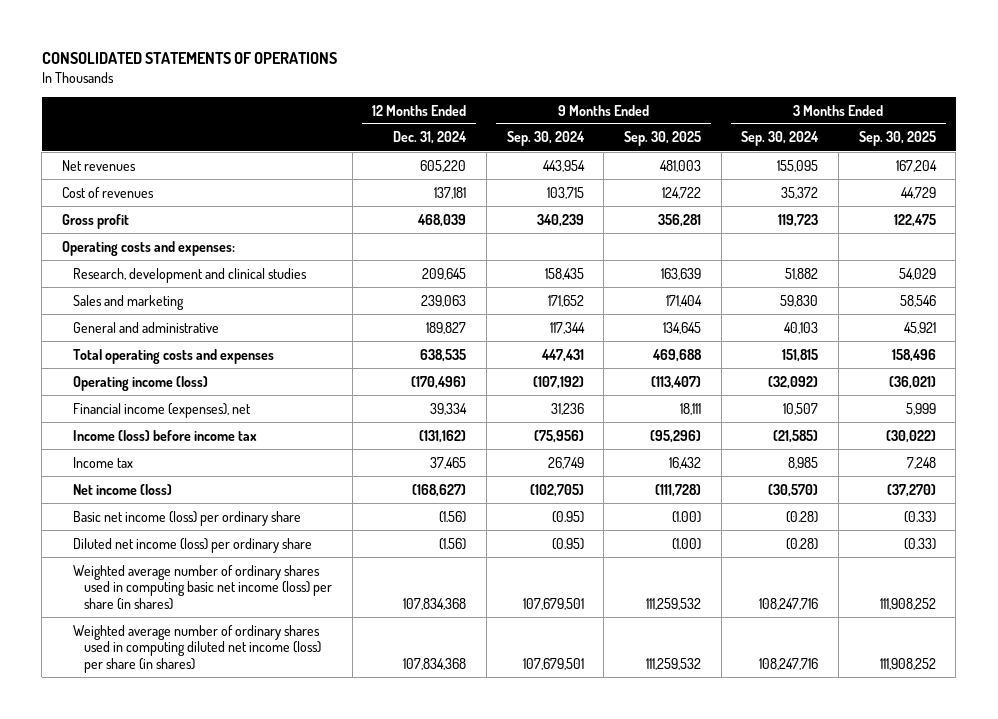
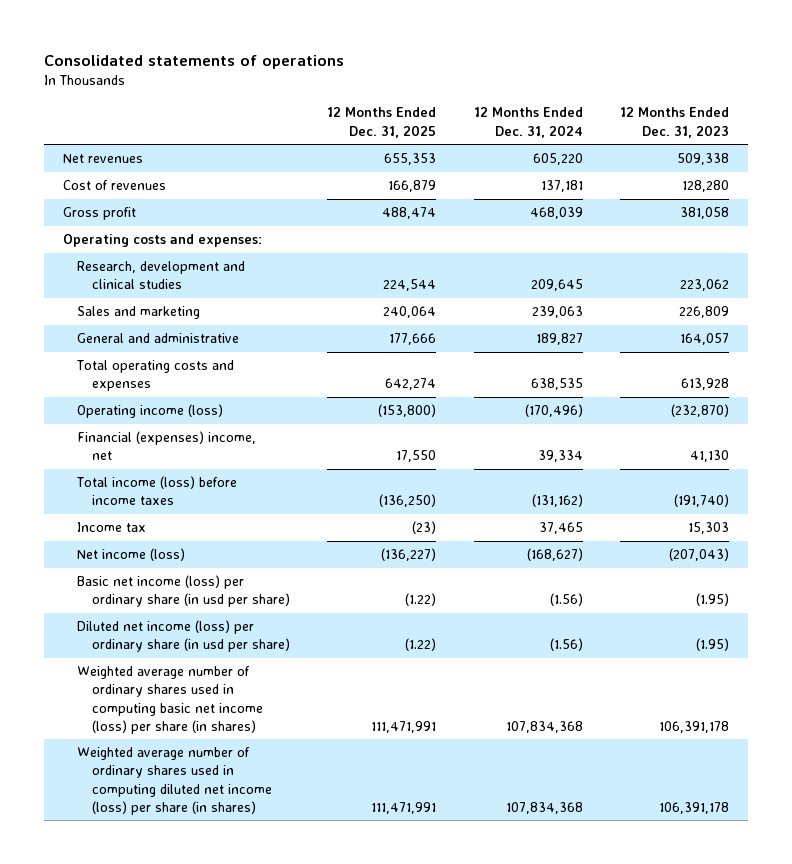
- CONSOLIDATED STATEMENTS OF OPERATIONS
+ Consolidated statements of operations
- | 12 Months Ended Dec. 31, 2024 | 9 Months Ended Sep. 30, 2024 | 9 Months Ended Sep. 30, 2025 | 3 Months Ended Sep. 30, 2024 | 3 Months Ended Sep. 30, 2025
+ | 12 Months Ended Dec. 31, 2025 | 12 Months Ended Dec. 31, 2024 | 12 Months Ended Dec. 31, 2023
- Financial income (expenses), net | 39,334 | 31,236 | 18,111 | 10,507 | 5,999
- Income (loss) before income tax | (131,162) | (75,956) | (95,296) | (21,585) | (30,022)
+ Financial (expenses) income, net | 17,550 | 39,334 | 41,130
+ Total income (loss) before income taxes | (136,250) | (131,162) | (191,740)
- Basic net income (loss) per ordinary share | (1.56) | (0.95) | (1.00) | (0.28) | (0.33)
- Diluted net income (loss) per ordinary share | (1.56) | (0.95) | (1.00) | (0.28) | (0.33)
+ Basic net income (loss) per ordinary share (in usd per share) | (1.22) | (1.56) | (1.95)
+ Diluted net income (loss) per ordinary share (in usd per share) | (1.22) | (1.56) | (1.95)

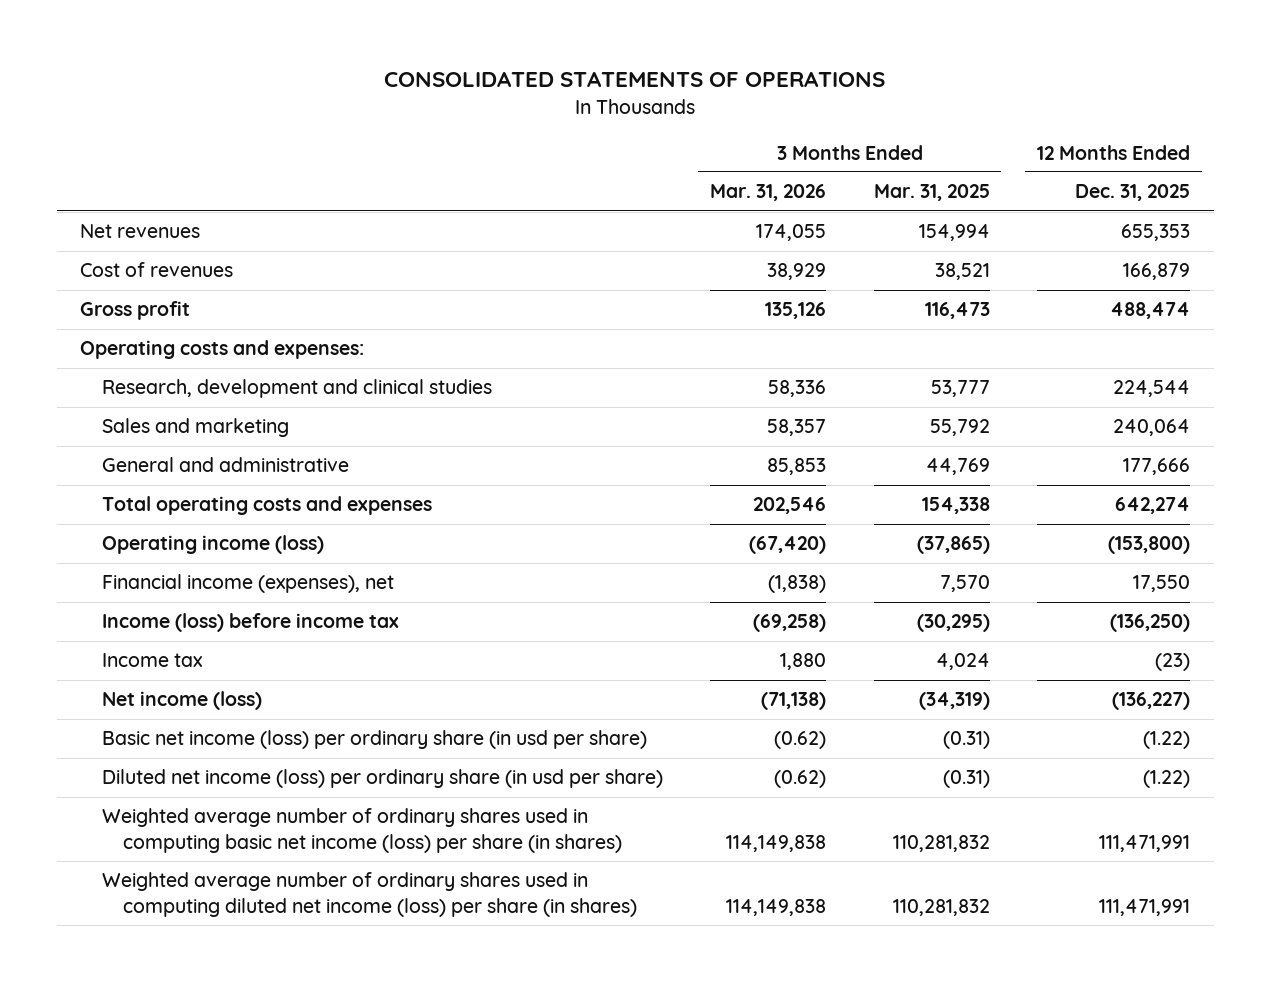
- Consolidated statements of operations
+ CONSOLIDATED STATEMENTS OF OPERATIONS
- | 12 Months Ended Dec. 31, 2025 | 12 Months Ended Dec. 31, 2024 | 12 Months Ended Dec. 31, 2023
+ | 3 Months Ended Mar. 31, 2026 | 3 Months Ended Mar. 31, 2025 | 12 Months Ended Dec. 31, 2025
- Financial (expenses) income, net | 17,550 | 39,334 | 41,130
- Total income (loss) before income taxes | (136,250) | (131,162) | (191,740)
+ Financial income (expenses), net | (1,838) | 7,570 | 17,550
+ Income (loss) before income tax | (69,258) | (30,295) | (136,250)

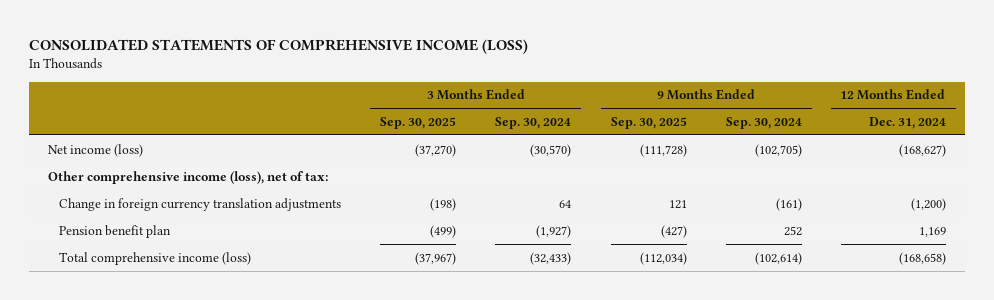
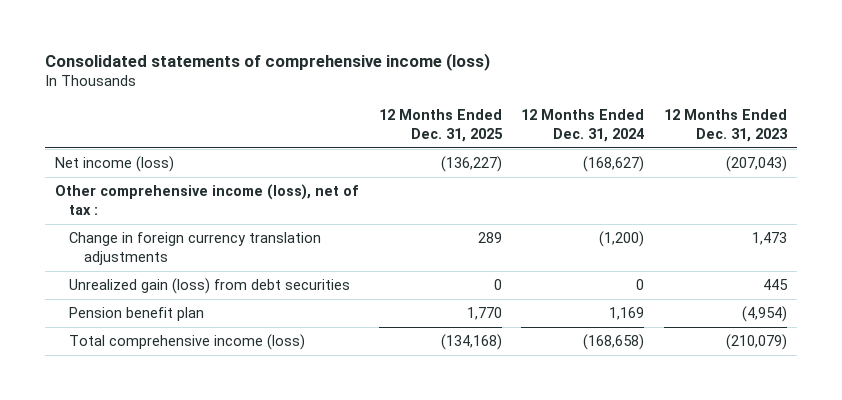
- CONSOLIDATED STATEMENTS OF COMPREHENSIVE INCOME (LOSS)
+ Consolidated statements of comprehensive income (loss)
- | 3 Months Ended Sep. 30, 2025 | 3 Months Ended Sep. 30, 2024 | 9 Months Ended Sep. 30, 2025 | 9 Months Ended Sep. 30, 2024 | 12 Months Ended Dec. 31, 2024
+ | 12 Months Ended Dec. 31, 2025 | 12 Months Ended Dec. 31, 2024 | 12 Months Ended Dec. 31, 2023
- Other comprehensive income (loss), net of tax:
+ Other comprehensive income (loss), net of tax :
+ Unrealized gain (loss) from debt securities | 0 | 0 | 445

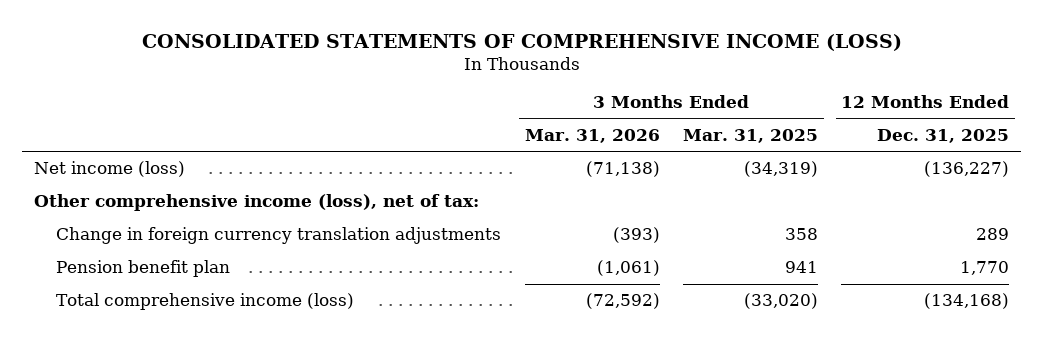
- Consolidated statements of comprehensive income (loss)
+ CONSOLIDATED STATEMENTS OF COMPREHENSIVE INCOME (LOSS)
- | 12 Months Ended Dec. 31, 2025 | 12 Months Ended Dec. 31, 2024 | 12 Months Ended Dec. 31, 2023
+ | 3 Months Ended Mar. 31, 2026 | 3 Months Ended Mar. 31, 2025 | 12 Months Ended Dec. 31, 2025
- Other comprehensive income (loss), net of tax :
+ Other comprehensive income (loss), net of tax:
- Unrealized gain (loss) from debt securities | 0 | 0 | 445

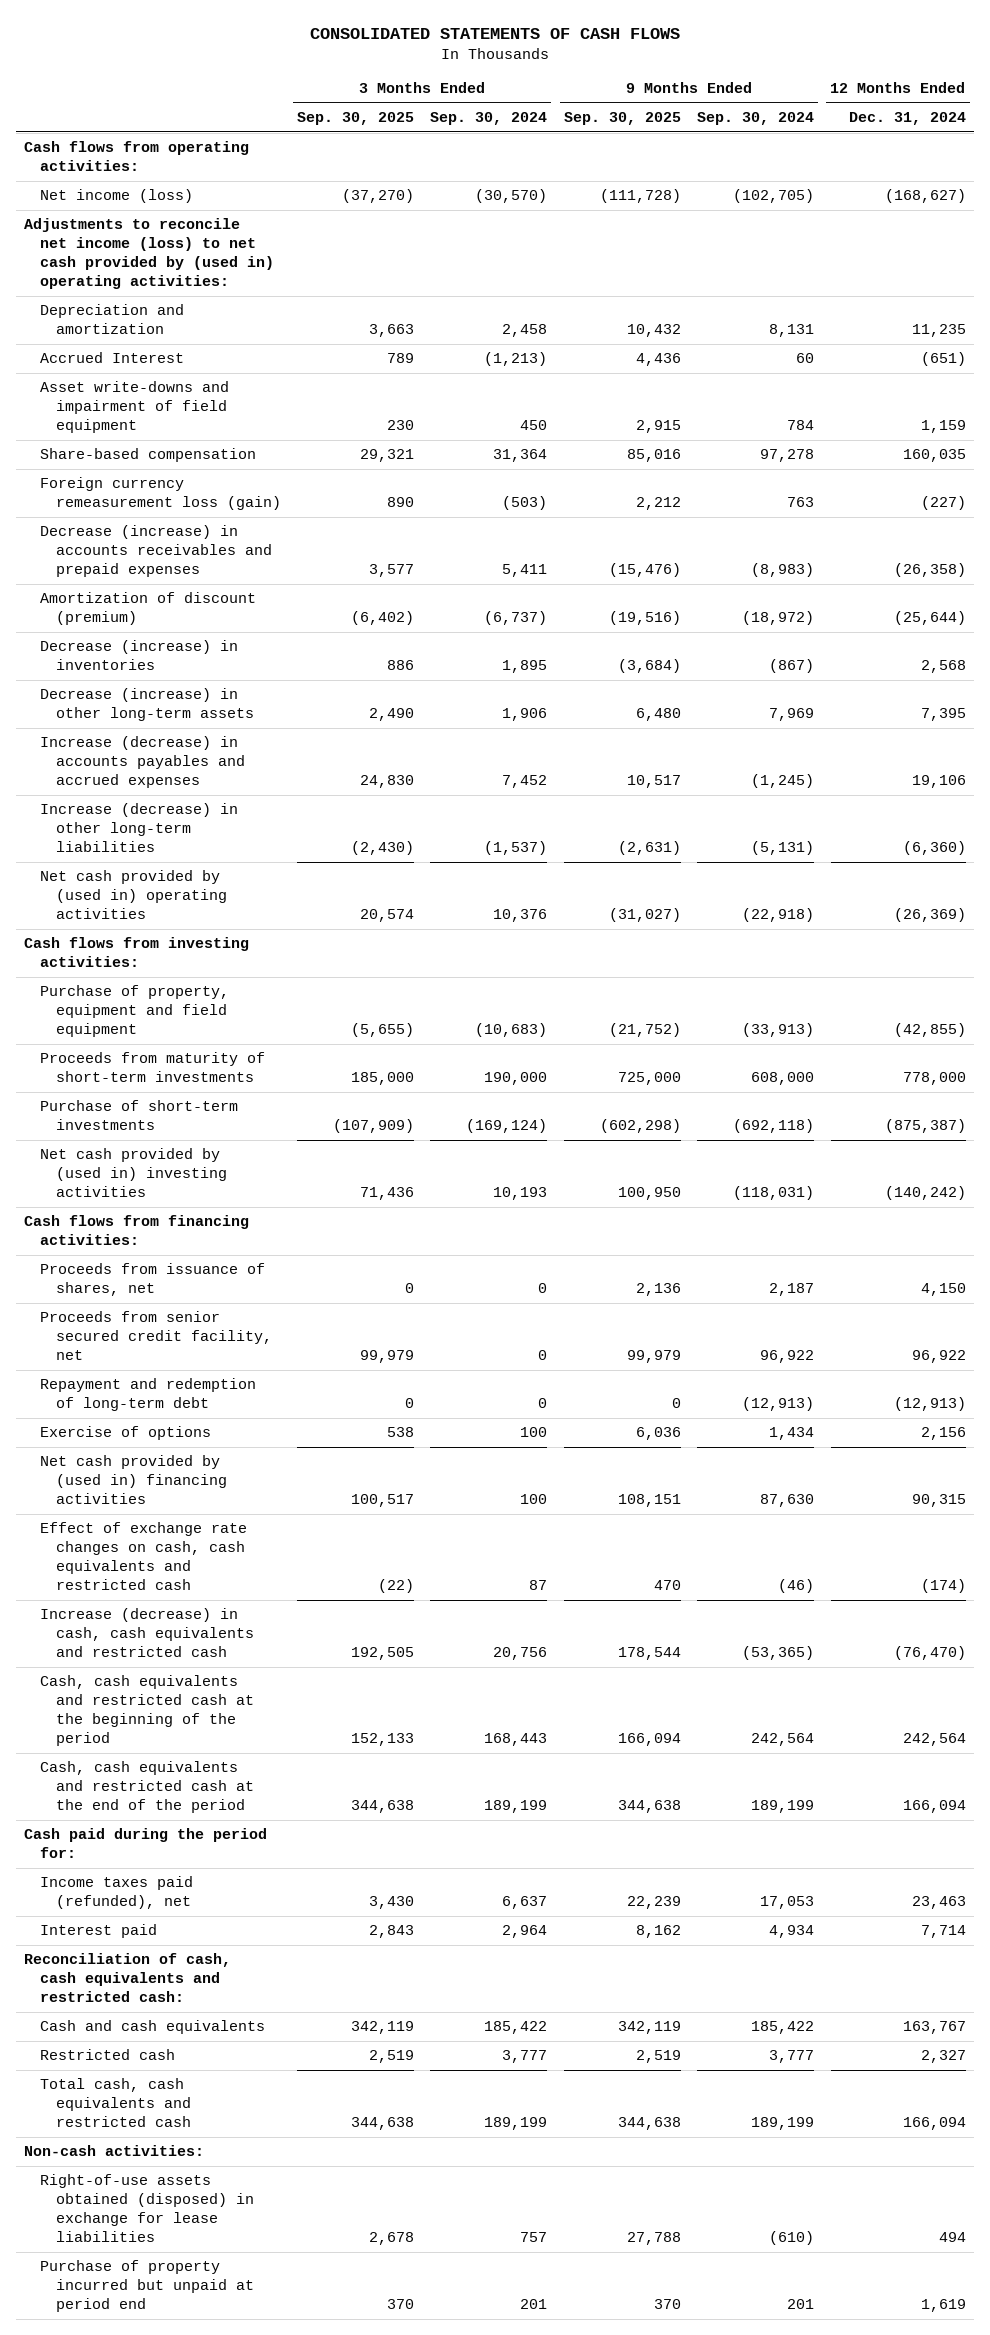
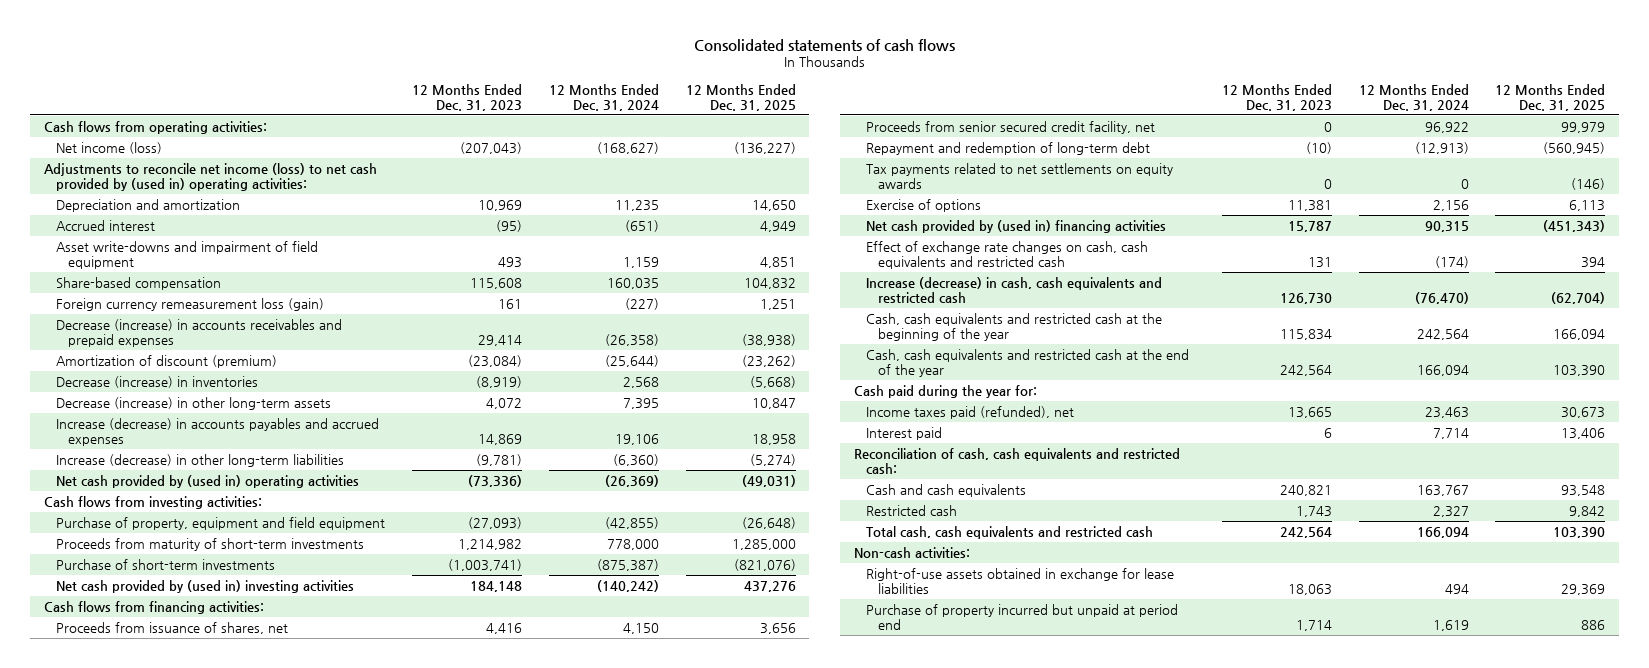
- CONSOLIDATED STATEMENTS OF CASH FLOWS
+ Consolidated statements of cash flows
- | 3 Months Ended Sep. 30, 2025 | 3 Months Ended Sep. 30, 2024 | 9 Months Ended Sep. 30, 2025 | 9 Months Ended Sep. 30, 2024 | 12 Months Ended Dec. 31, 2024
+ | 12 Months Ended Dec. 31, 2023 | 12 Months Ended Dec. 31, 2024 | 12 Months Ended Dec. 31, 2025
- Accrued Interest | 789 | (1,213) | 4,436 | 60 | (651)
+ Accrued interest | (95) | (651) | 4,949
+ Tax payments related to net settlements on equity awards | 0 | 0 | (146)
- Cash, cash equivalents and restricted cash at the beginning of the period | 152,133 | 168,443 | 166,094 | 242,564 | 242,564
- Cash, cash equivalents and restricted cash at the end of the period | 344,638 | 189,199 | 344,638 | 189,199 | 166,094
- Cash paid during the period for:
+ Cash, cash equivalents and restricted cash at the beginning of the year | 115,834 | 242,564 | 166,094
+ Cash, cash equivalents and restricted cash at the end of the year | 242,564 | 166,094 | 103,390
+ Cash paid during the year for:
- Right-of-use assets obtained (disposed) in exchange for lease liabilities | 2,678 | 757 | 27,788 | (610) | 494
+ Right-of-use assets obtained in exchange for lease liabilities | 18,063 | 494 | 29,369

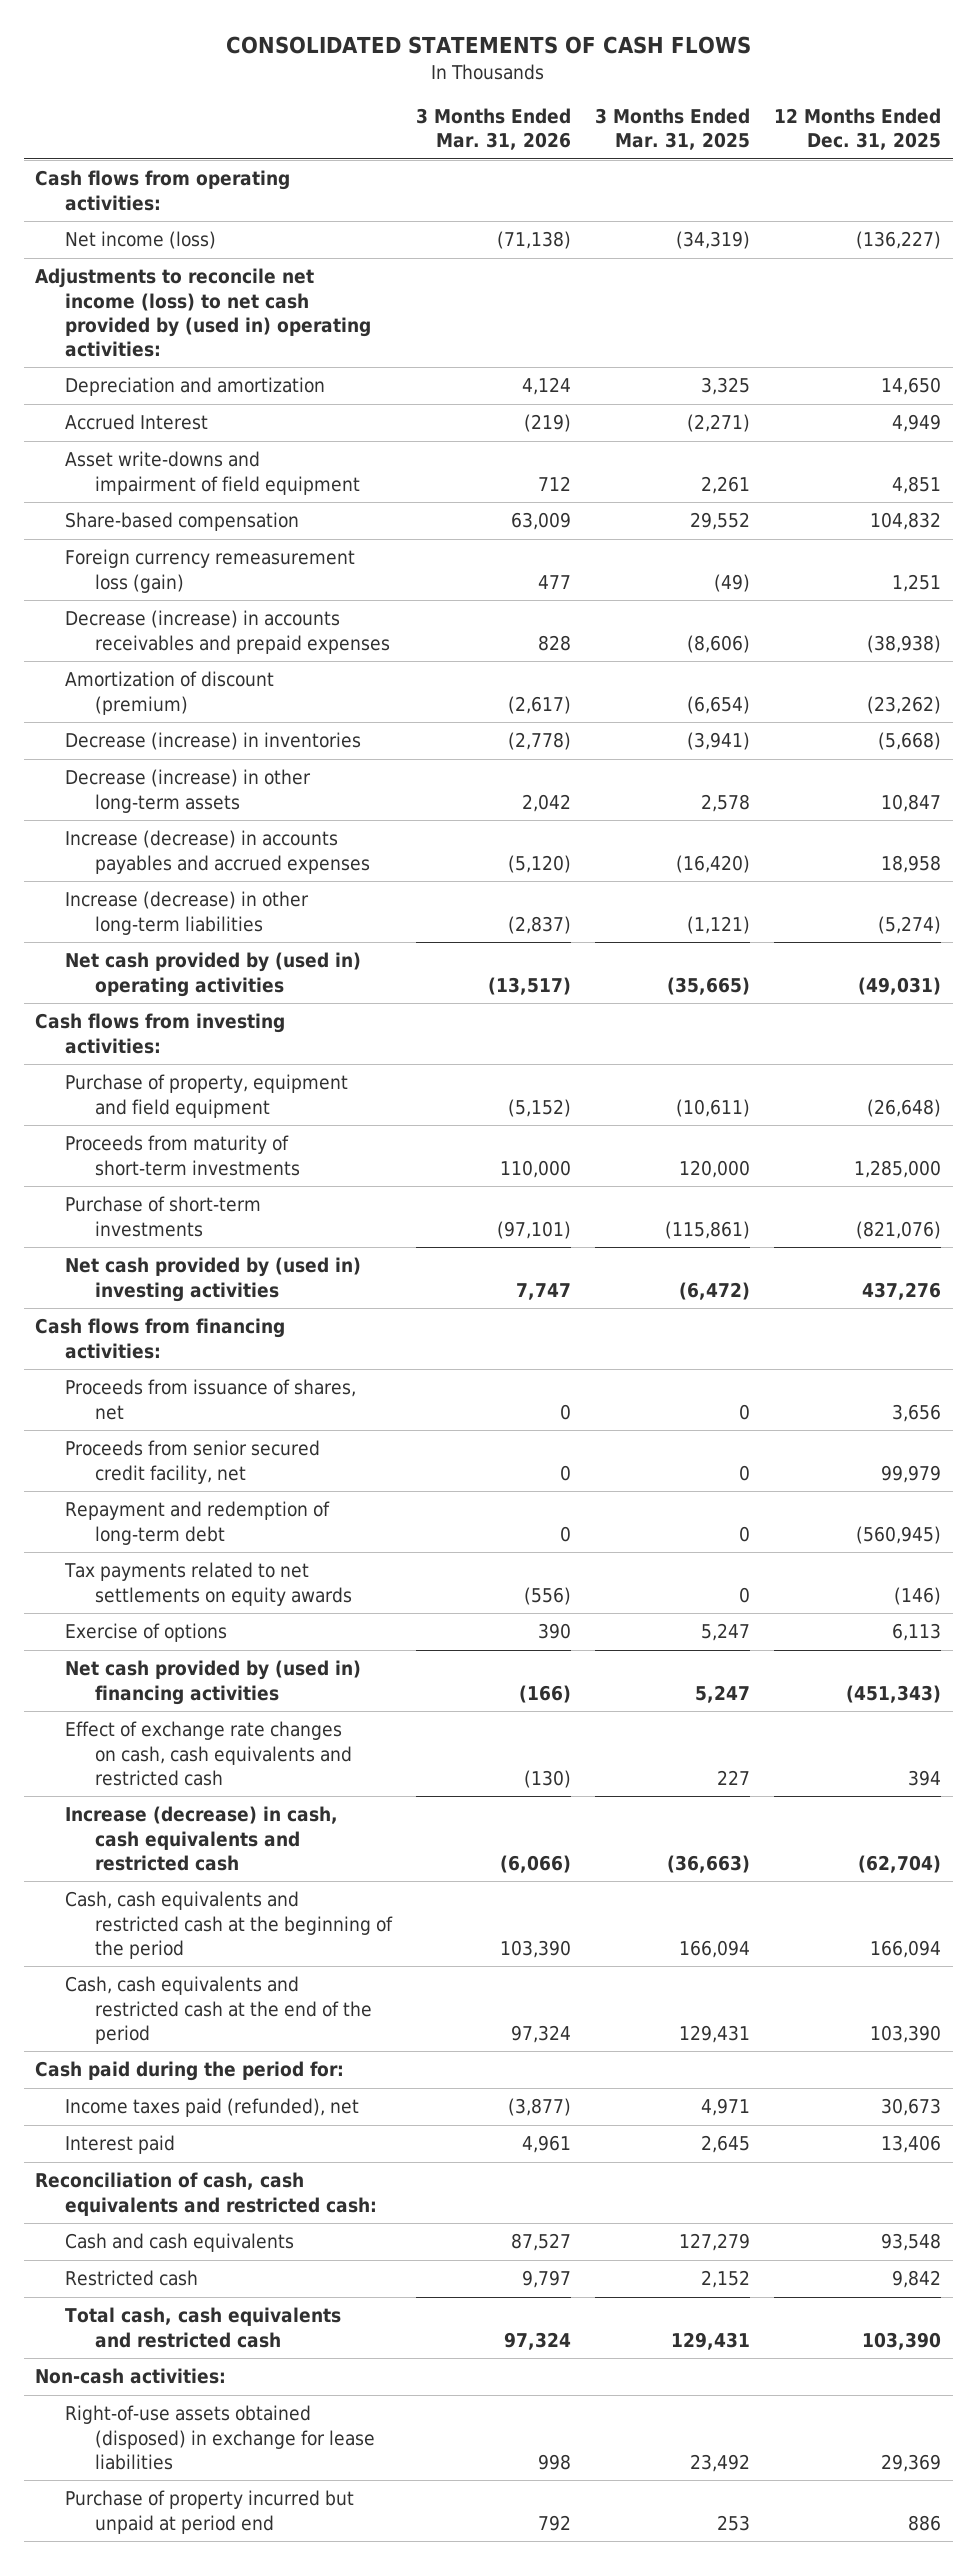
- Consolidated statements of cash flows
+ CONSOLIDATED STATEMENTS OF CASH FLOWS
- | 12 Months Ended Dec. 31, 2023 | 12 Months Ended Dec. 31, 2024 | 12 Months Ended Dec. 31, 2025
+ | 3 Months Ended Mar. 31, 2026 | 3 Months Ended Mar. 31, 2025 | 12 Months Ended Dec. 31, 2025
- Accrued interest | (95) | (651) | 4,949
+ Accrued Interest | (219) | (2,271) | 4,949
- Cash, cash equivalents and restricted cash at the beginning of the year | 115,834 | 242,564 | 166,094
- Cash, cash equivalents and restricted cash at the end of the year | 242,564 | 166,094 | 103,390
- Cash paid during the year for:
+ Cash, cash equivalents and restricted cash at the beginning of the period | 103,390 | 166,094 | 166,094
+ Cash, cash equivalents and restricted cash at the end of the period | 97,324 | 129,431 | 103,390
+ Cash paid during the period for:
- Right-of-use assets obtained in exchange for lease liabilities | 18,063 | 494 | 29,369
+ Right-of-use assets obtained (disposed) in exchange for lease liabilities | 998 | 23,492 | 29,369

